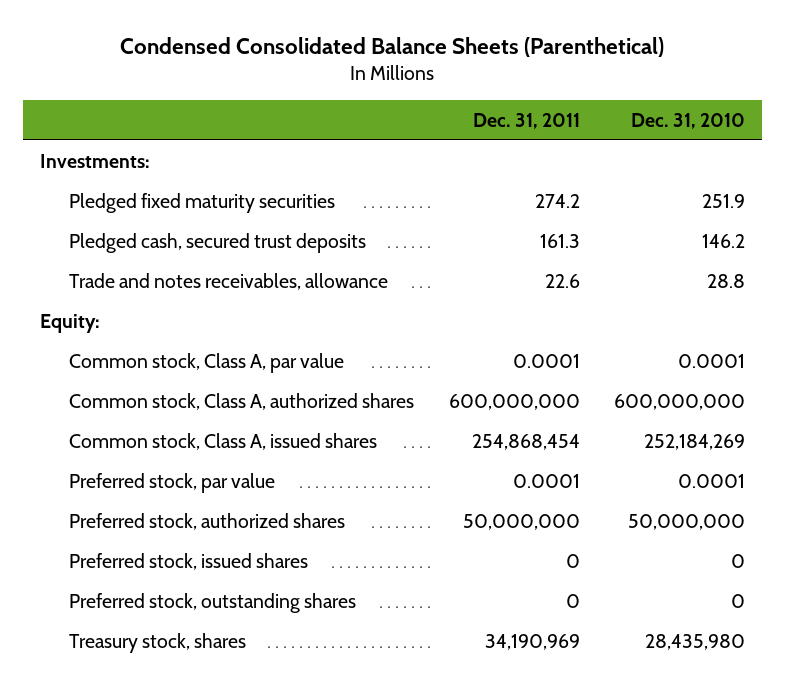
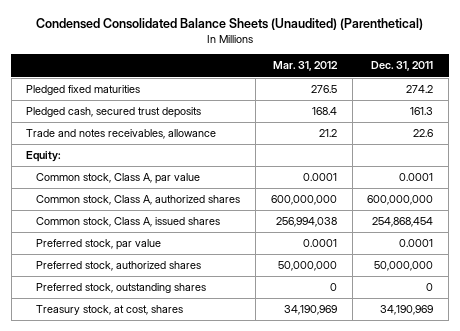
- Condensed Consolidated Balance Sheets (Parenthetical)
+ Condensed Consolidated Balance Sheets (Unaudited) (Parenthetical)
- | Dec. 31, 2011 | Dec. 31, 2010
+ | Mar. 31, 2012 | Dec. 31, 2011
- Investments:
- Pledged fixed maturity securities | 274.2 | 251.9
+ Pledged fixed maturities | 276.5 | 274.2
- Preferred stock, issued shares | 0 | 0
- Treasury stock, shares | 34,190,969 | 28,435,980
+ Treasury stock, at cost, shares | 34,190,969 | 34,190,969

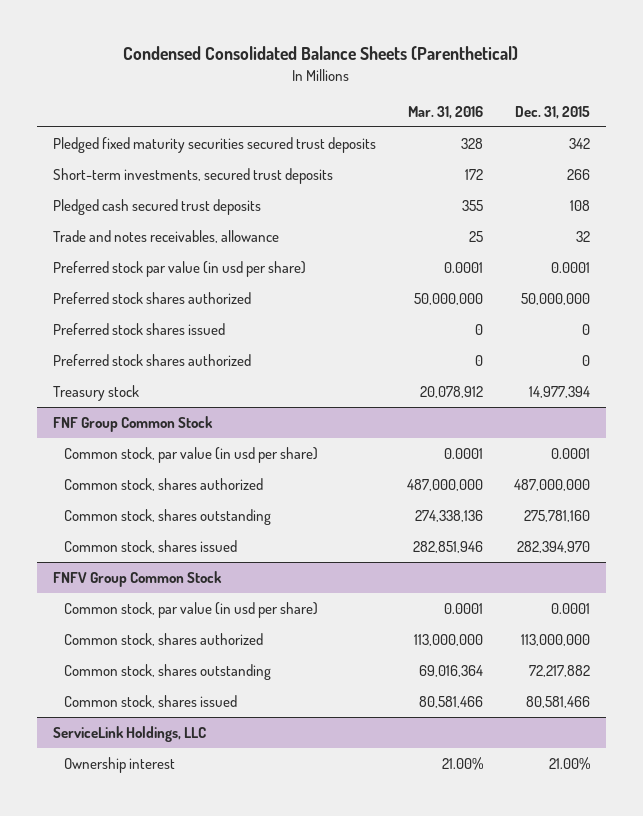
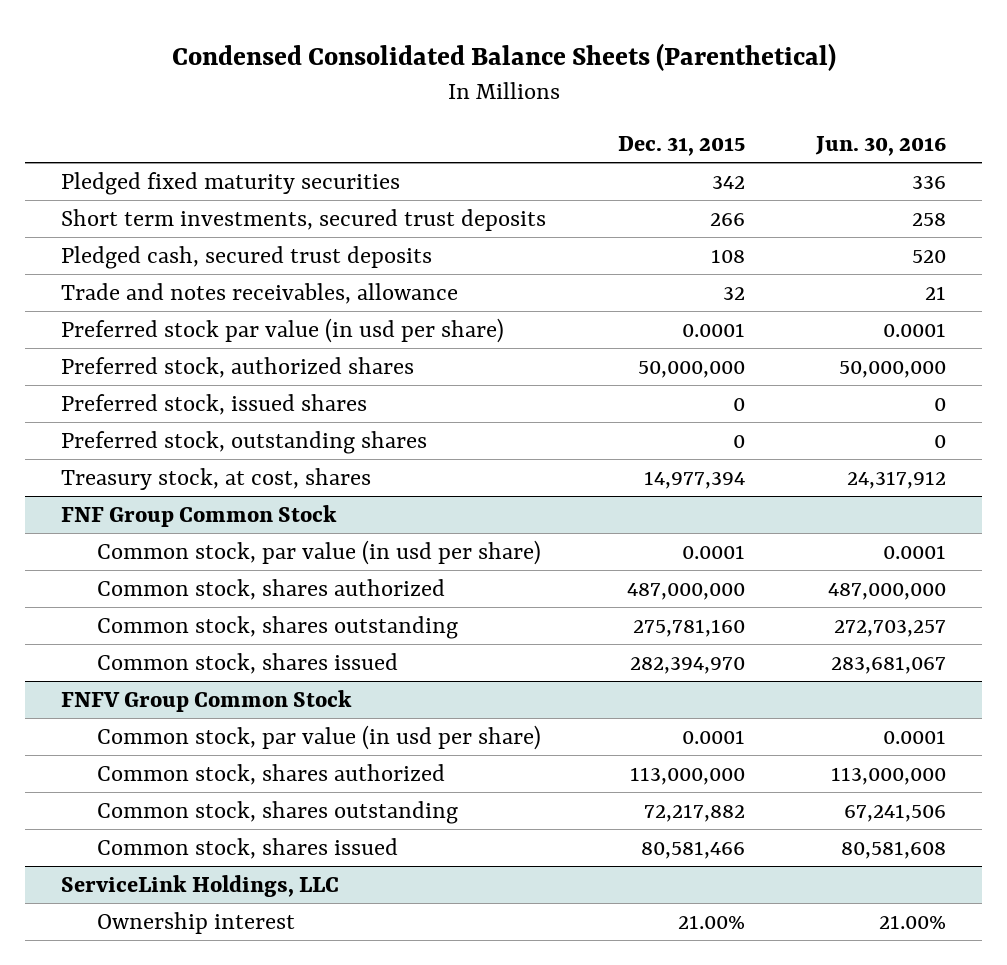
- | Mar. 31, 2016 | Dec. 31, 2015
+ | Dec. 31, 2015 | Jun. 30, 2016
- Pledged fixed maturity securities secured trust deposits | 328 | 342
- Short-term investments, secured trust deposits | 172 | 266
- Pledged cash secured trust deposits | 355 | 108
+ Pledged fixed maturity securities | 342 | 336
+ Short term investments, secured trust deposits | 266 | 258
+ Pledged cash, secured trust deposits | 108 | 520
- Preferred stock shares authorized | 50,000,000 | 50,000,000
- Preferred stock shares issued | 0 | 0
- Preferred stock shares authorized | 0 | 0
- Treasury stock | 20,078,912 | 14,977,394
+ Preferred stock, authorized shares | 50,000,000 | 50,000,000
+ Preferred stock, issued shares | 0 | 0
+ Preferred stock, outstanding shares | 0 | 0
+ Treasury stock, at cost, shares | 14,977,394 | 24,317,912

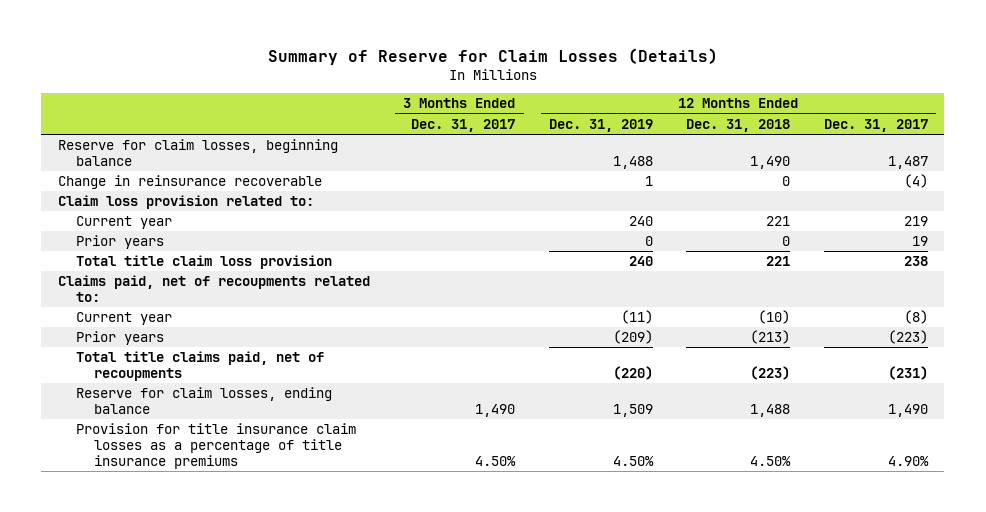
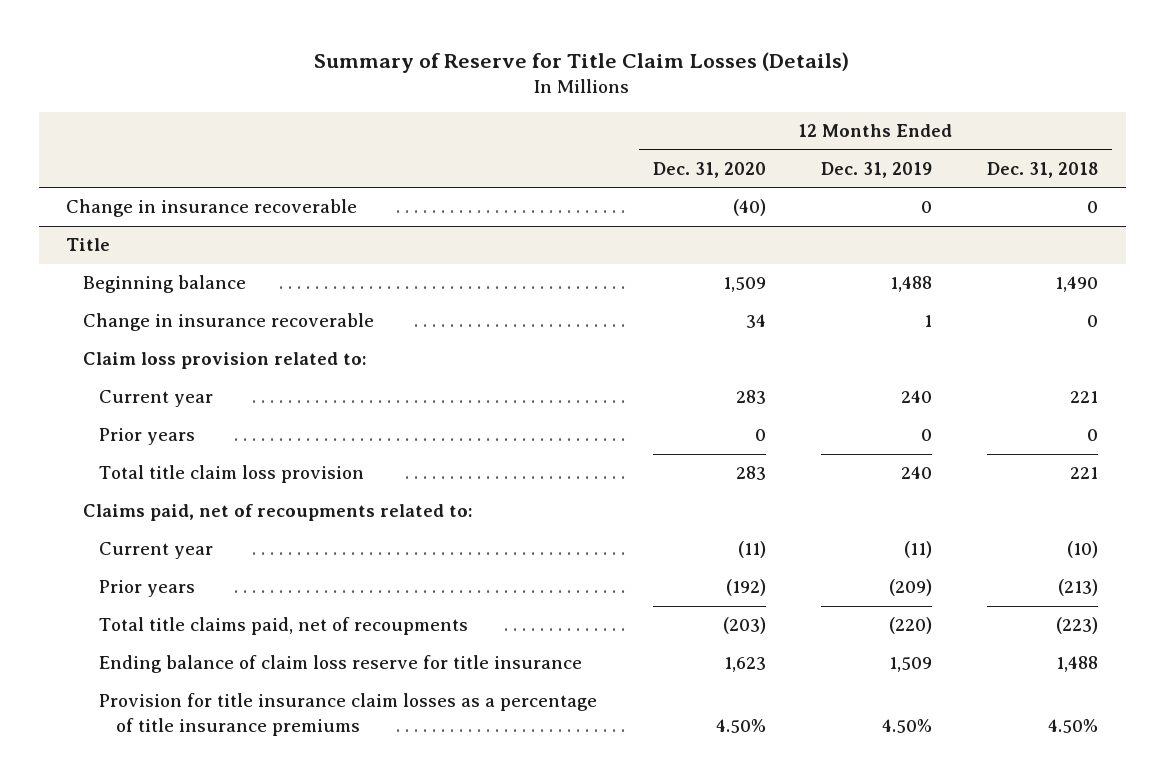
- Summary of Reserve for Claim Losses (Details)
+ Summary of Reserve for Title Claim Losses (Details)
- | 3 Months Ended Dec. 31, 2017 | 12 Months Ended Dec. 31, 2019 | 12 Months Ended Dec. 31, 2018 | 12 Months Ended Dec. 31, 2017
+ | 12 Months Ended Dec. 31, 2020 | 12 Months Ended Dec. 31, 2019 | 12 Months Ended Dec. 31, 2018
- Reserve for claim losses, beginning balance | | 1,488 | 1,490 | 1,487
- Change in reinsurance recoverable | | 1 | 0 | (4)
+ Change in insurance recoverable | (40) | 0 | 0
+ Title
+ Beginning balance | 1,509 | 1,488 | 1,490
+ Change in insurance recoverable | 34 | 1 | 0
- Reserve for claim losses, ending balance | 1,490 | 1,509 | 1,488 | 1,490
+ Ending balance of claim loss reserve for title insurance | 1,623 | 1,509 | 1,488

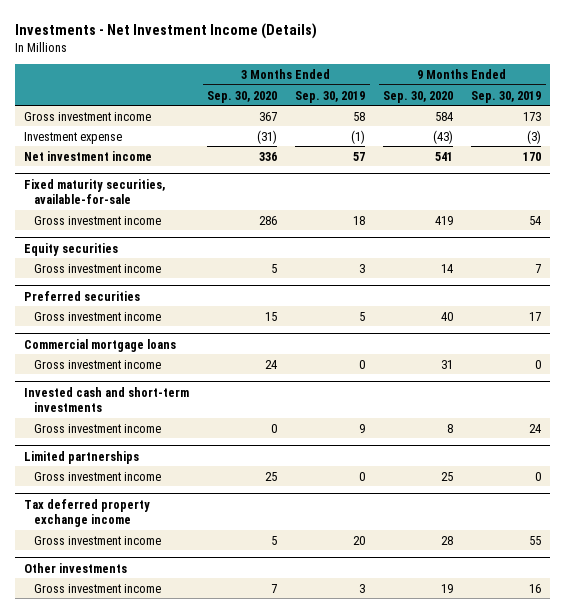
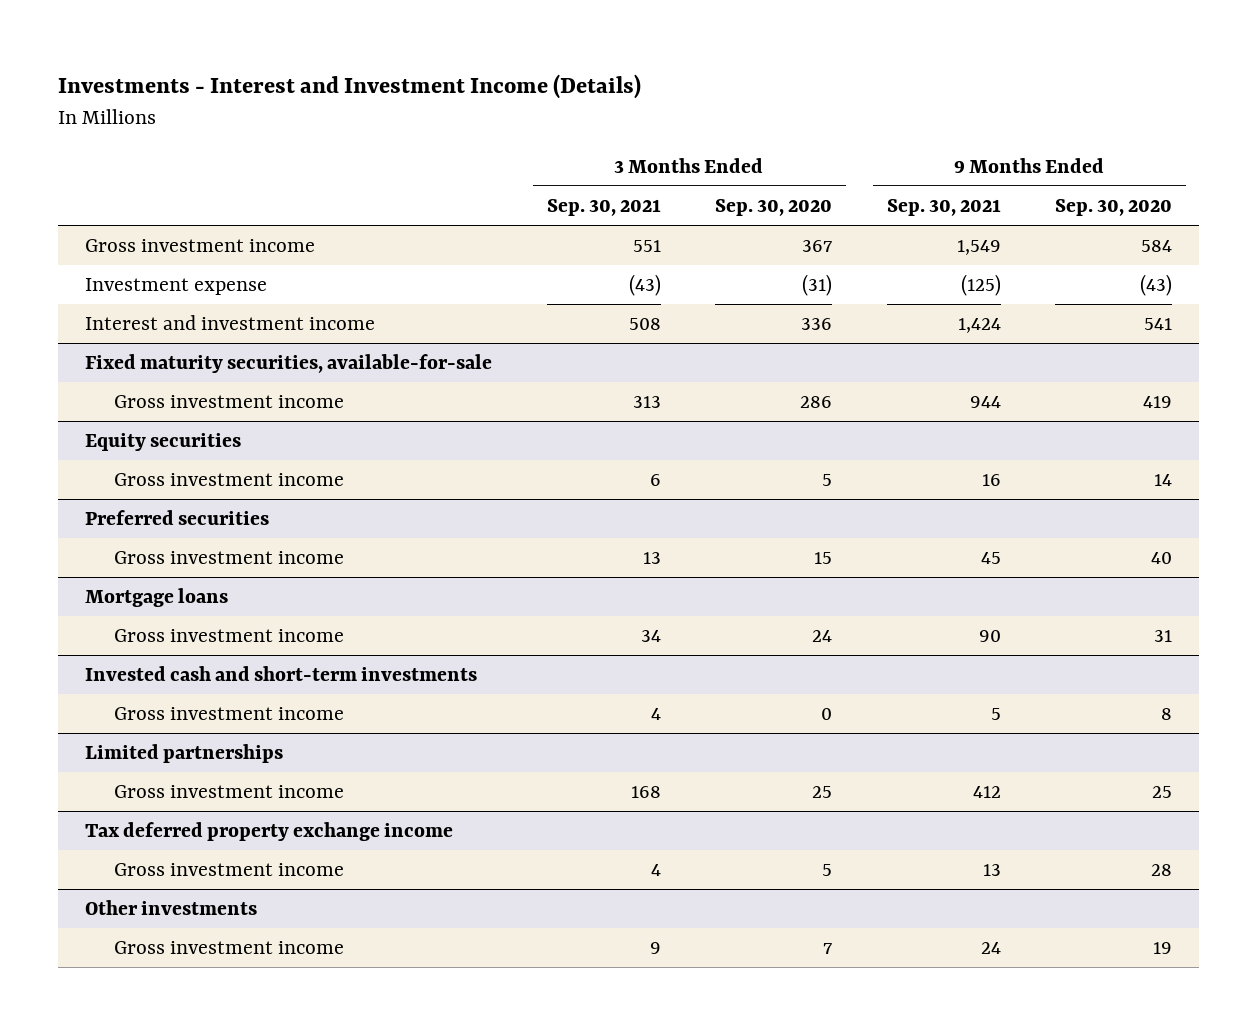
- Investments - Net Investment Income (Details)
+ Investments - Interest and Investment Income (Details)
- | 3 Months Ended Sep. 30, 2020 | 3 Months Ended Sep. 30, 2019 | 9 Months Ended Sep. 30, 2020 | 9 Months Ended Sep. 30, 2019
+ | 3 Months Ended Sep. 30, 2021 | 3 Months Ended Sep. 30, 2020 | 9 Months Ended Sep. 30, 2021 | 9 Months Ended Sep. 30, 2020
- Net investment income | 336 | 57 | 541 | 170
+ Interest and investment income | 508 | 336 | 1,424 | 541
- Commercial mortgage loans
+ Mortgage loans

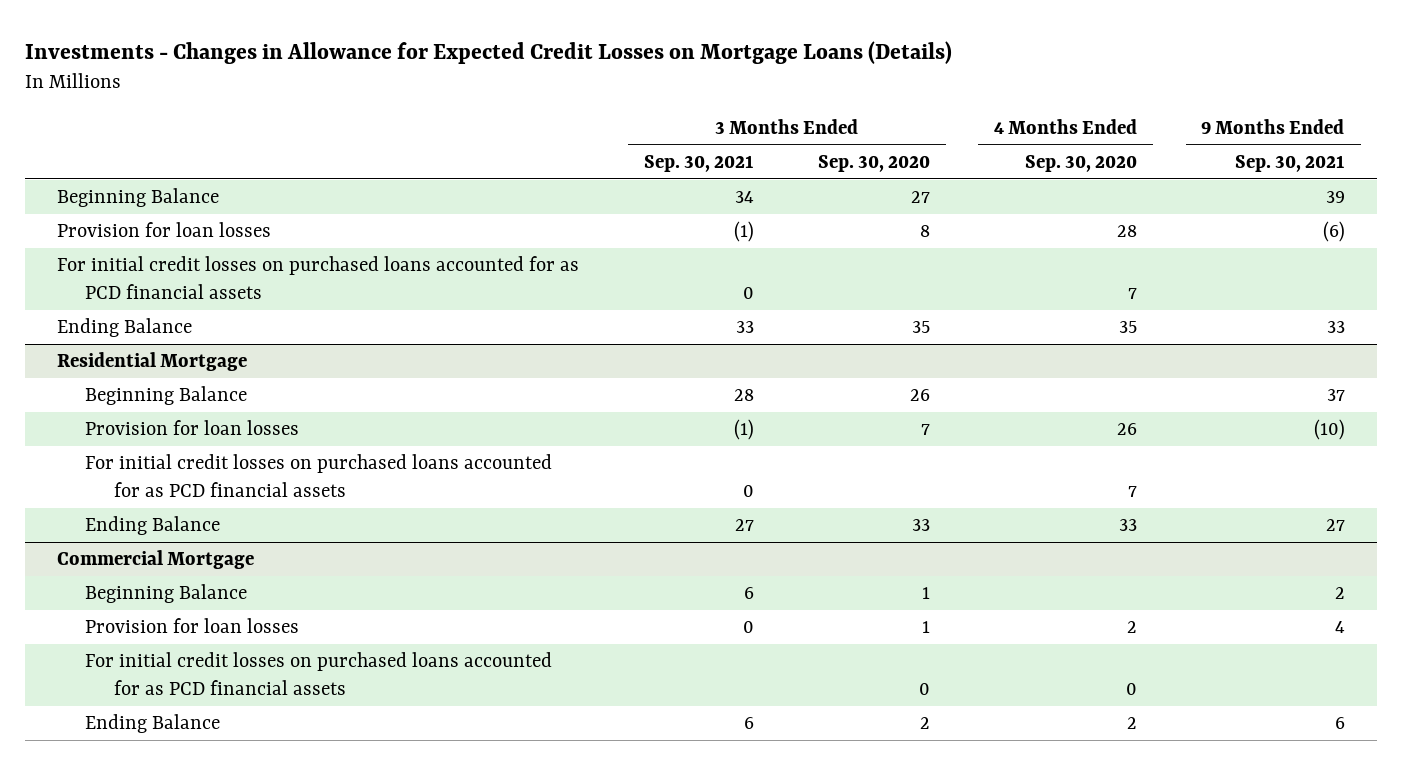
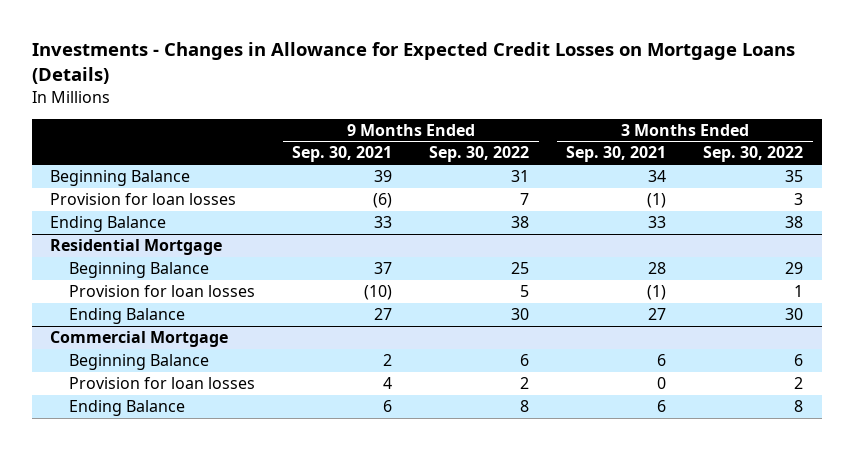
- | 3 Months Ended Sep. 30, 2021 | 3 Months Ended Sep. 30, 2020 | 4 Months Ended Sep. 30, 2020 | 9 Months Ended Sep. 30, 2021
+ | 9 Months Ended Sep. 30, 2021 | 9 Months Ended Sep. 30, 2022 | 3 Months Ended Sep. 30, 2021 | 3 Months Ended Sep. 30, 2022
- For initial credit losses on purchased loans accounted for as PCD financial assets | 0 | | 7 |
@ Residential Mortgage
- For initial credit losses on purchased loans accounted for as PCD financial assets | 0 | | 7 |
@ Commercial Mortgage
- For initial credit losses on purchased loans accounted for as PCD financial assets | | 0 | 0 |

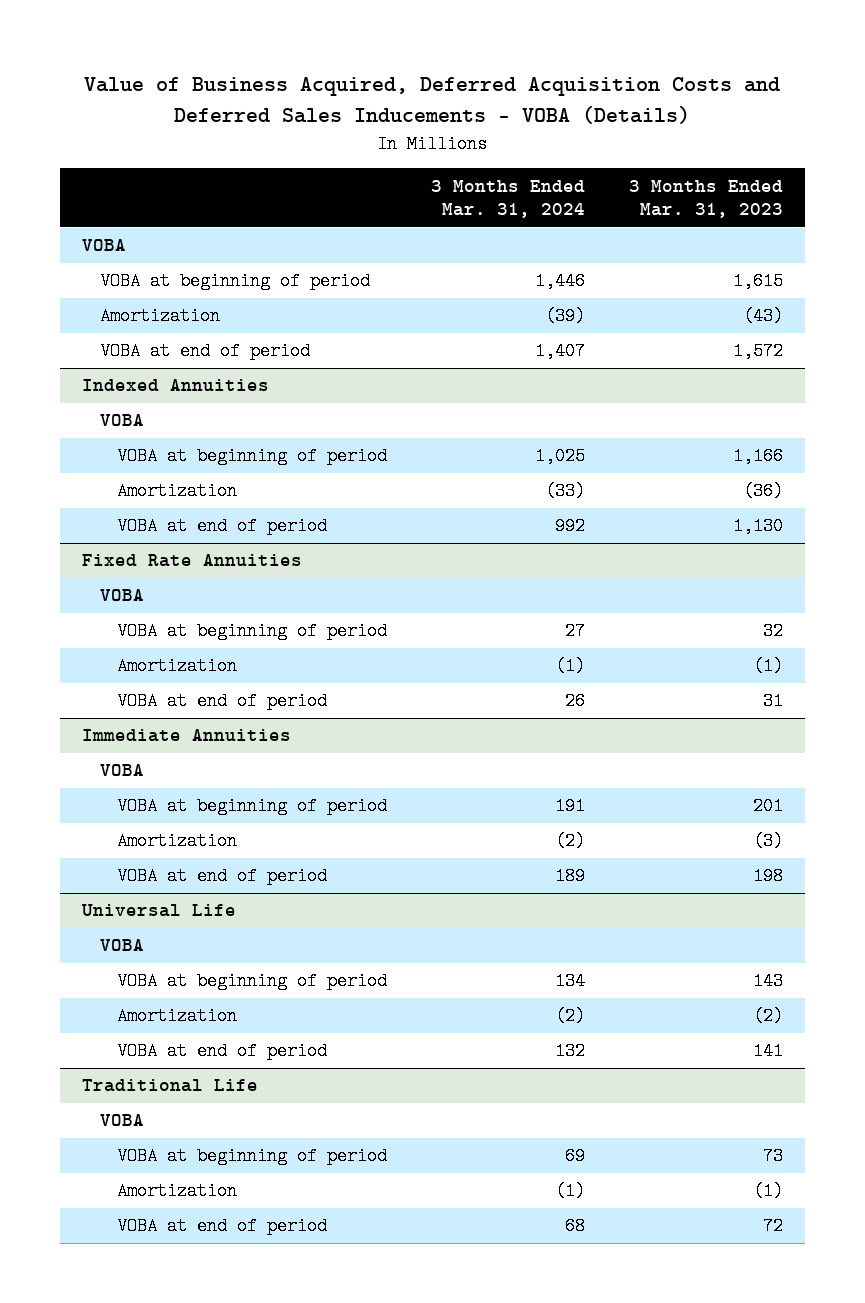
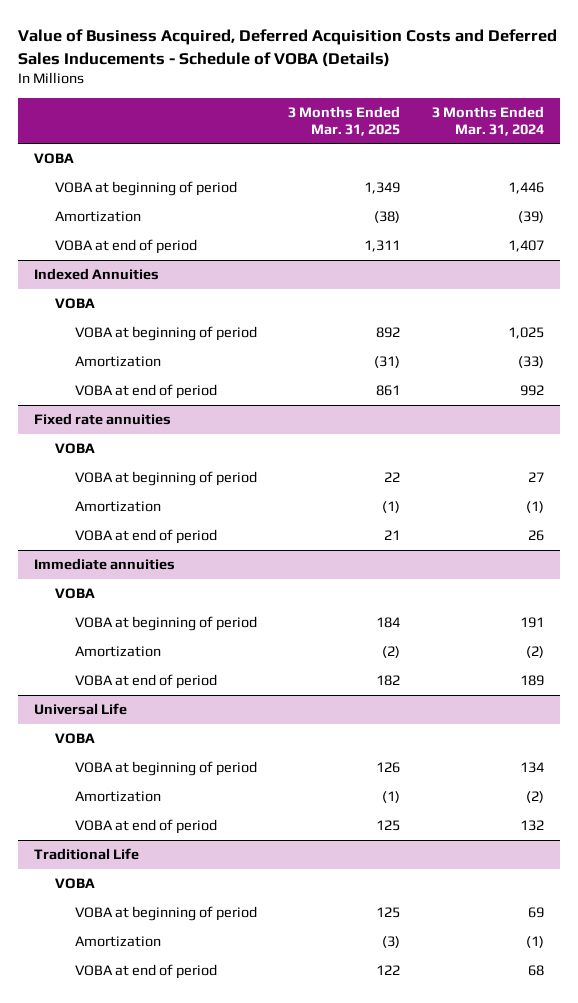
- Value of Business Acquired, Deferred Acquisition Costs and Deferred Sales Inducements - VOBA (Details)
+ Value of Business Acquired, Deferred Acquisition Costs and Deferred Sales Inducements - Schedule of VOBA (Details)
- | 3 Months Ended Mar. 31, 2024 | 3 Months Ended Mar. 31, 2023
+ | 3 Months Ended Mar. 31, 2025 | 3 Months Ended Mar. 31, 2024
- Fixed Rate Annuities
+ Fixed rate annuities
- Immediate Annuities
+ Immediate annuities

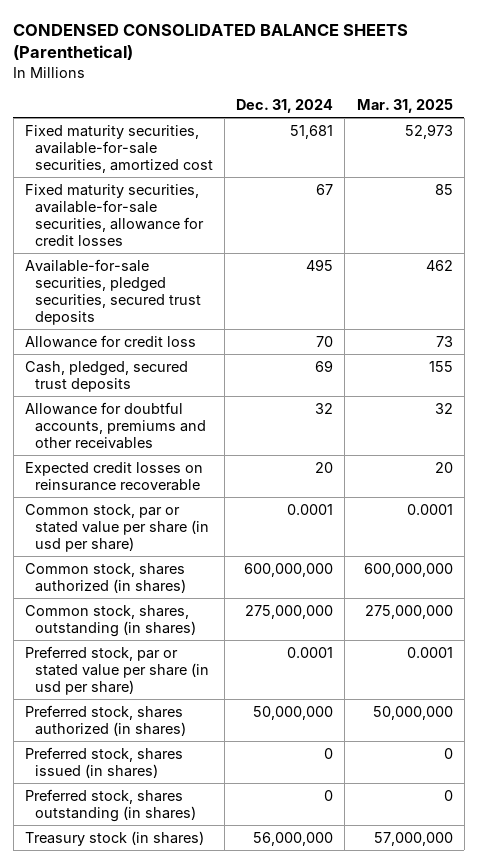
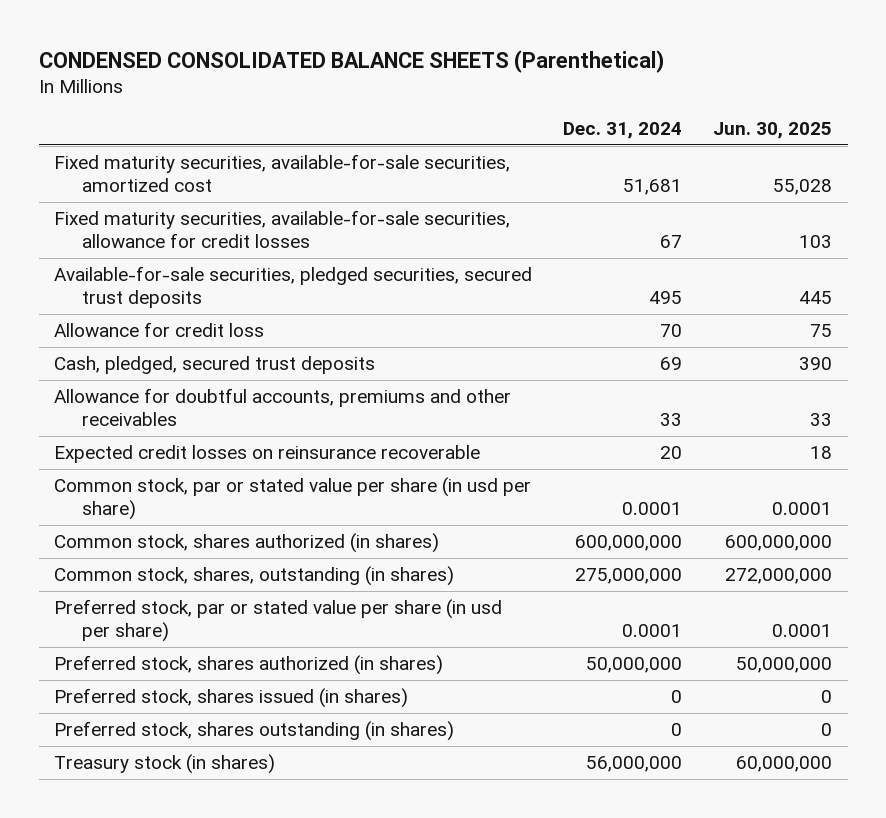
- | Dec. 31, 2024 | Mar. 31, 2025
+ | Dec. 31, 2024 | Jun. 30, 2025
- Allowance for doubtful accounts, premiums and other receivables | 32 | 32
+ Allowance for doubtful accounts, premiums and other receivables | 33 | 33

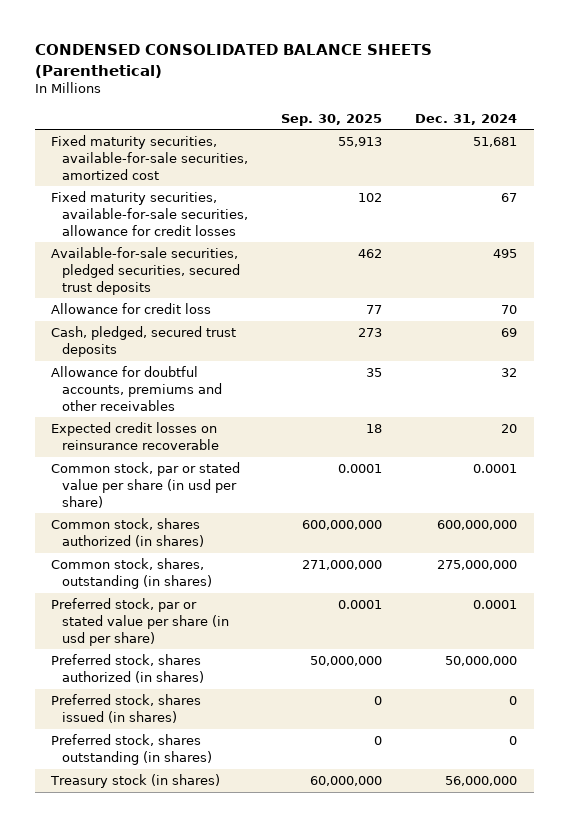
- | Dec. 31, 2024 | Jun. 30, 2025
+ | Sep. 30, 2025 | Dec. 31, 2024
- Allowance for doubtful accounts, premiums and other receivables | 33 | 33
+ Allowance for doubtful accounts, premiums and other receivables | 35 | 32

